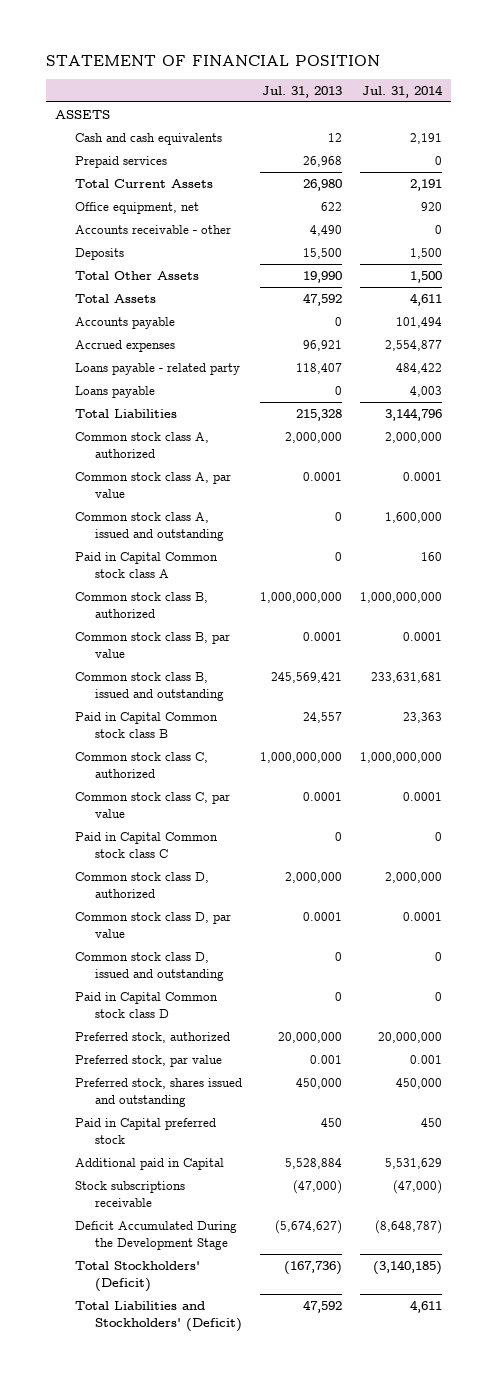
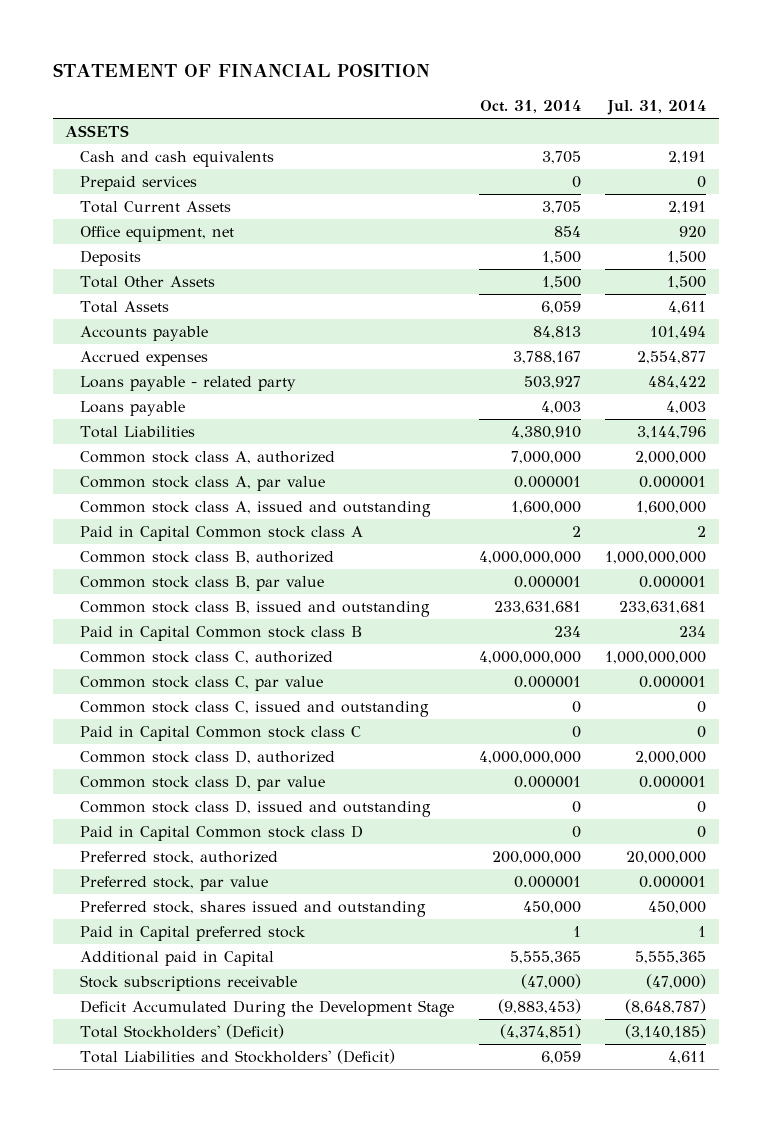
- | Jul. 31, 2013 | Jul. 31, 2014
+ | Oct. 31, 2014 | Jul. 31, 2014
- Accounts receivable - other | 4,490 | 0
- Common stock class A, par value | 0.0001 | 0.0001
+ Common stock class A, par value | 0.000001 | 0.000001
- Paid in Capital Common stock class A | 0 | 160
+ Paid in Capital Common stock class A | 2 | 2
- Common stock class B, par value | 0.0001 | 0.0001
+ Common stock class B, par value | 0.000001 | 0.000001
- Paid in Capital Common stock class B | 24,557 | 23,363
+ Paid in Capital Common stock class B | 234 | 234
- Common stock class C, par value | 0.0001 | 0.0001
+ Common stock class C, par value | 0.000001 | 0.000001
+ Common stock class C, issued and outstanding | 0 | 0
- Common stock class D, par value | 0.0001 | 0.0001
+ Common stock class D, par value | 0.000001 | 0.000001
- Preferred stock, par value | 0.001 | 0.001
+ Preferred stock, par value | 0.000001 | 0.000001
- Paid in Capital preferred stock | 450 | 450
- Additional paid in Capital | 5,528,884 | 5,531,629
+ Paid in Capital preferred stock | 1 | 1
+ Additional paid in Capital | 5,555,365 | 5,555,365

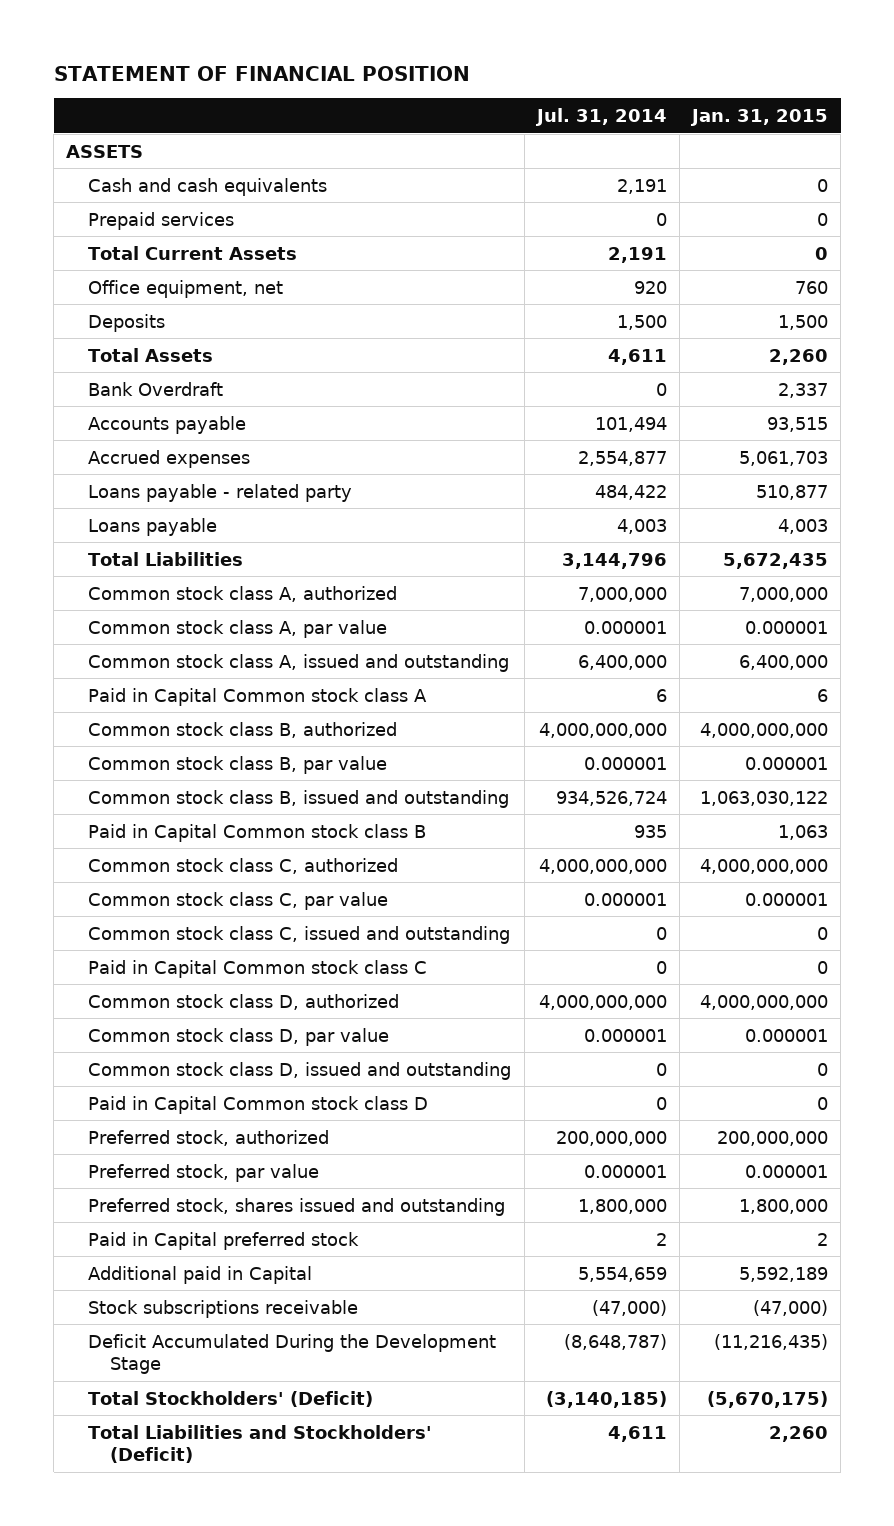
- | Oct. 31, 2014 | Jul. 31, 2014
+ | Jul. 31, 2014 | Jan. 31, 2015
- Total Other Assets | 1,500 | 1,500
+ Bank Overdraft | 0 | 2,337
- Common stock class A, authorized | 7,000,000 | 2,000,000
+ Common stock class A, authorized | 7,000,000 | 7,000,000
- Common stock class A, issued and outstanding | 1,600,000 | 1,600,000
- Paid in Capital Common stock class A | 2 | 2
- Common stock class B, authorized | 4,000,000,000 | 1,000,000,000
+ Common stock class A, issued and outstanding | 6,400,000 | 6,400,000
+ Paid in Capital Common stock class A | 6 | 6
+ Common stock class B, authorized | 4,000,000,000 | 4,000,000,000
- Common stock class B, issued and outstanding | 233,631,681 | 233,631,681
- Paid in Capital Common stock class B | 234 | 234
- Common stock class C, authorized | 4,000,000,000 | 1,000,000,000
+ Common stock class B, issued and outstanding | 934,526,724 | 1,063,030,122
+ Paid in Capital Common stock class B | 935 | 1,063
+ Common stock class C, authorized | 4,000,000,000 | 4,000,000,000
- Common stock class D, authorized | 4,000,000,000 | 2,000,000
+ Common stock class D, authorized | 4,000,000,000 | 4,000,000,000
- Preferred stock, authorized | 200,000,000 | 20,000,000
+ Preferred stock, authorized | 200,000,000 | 200,000,000
- Preferred stock, shares issued and outstanding | 450,000 | 450,000
- Paid in Capital preferred stock | 1 | 1
- Additional paid in Capital | 5,555,365 | 5,555,365
+ Preferred stock, shares issued and outstanding | 1,800,000 | 1,800,000
+ Paid in Capital preferred stock | 2 | 2
+ Additional paid in Capital | 5,554,659 | 5,592,189

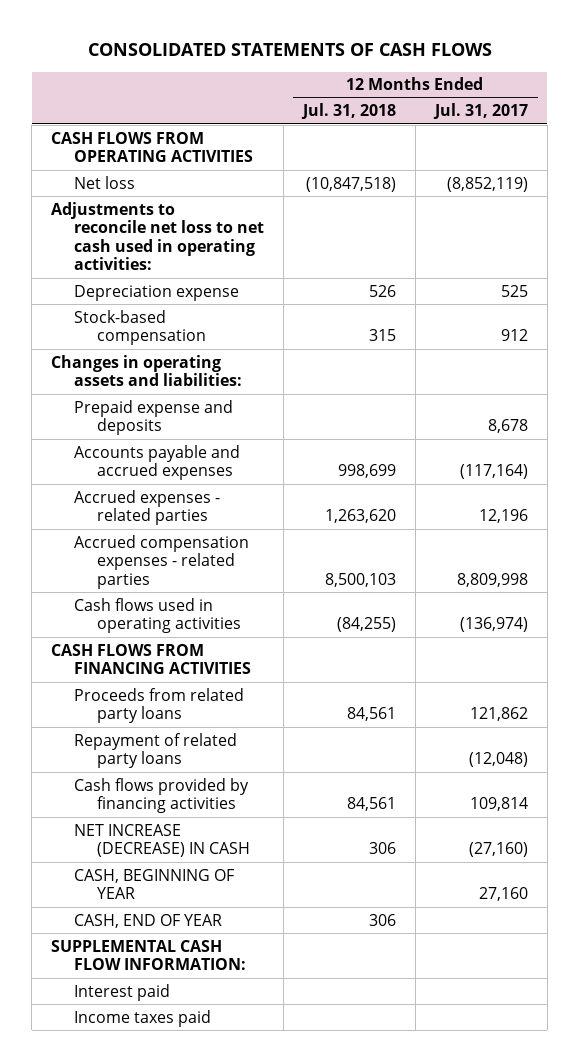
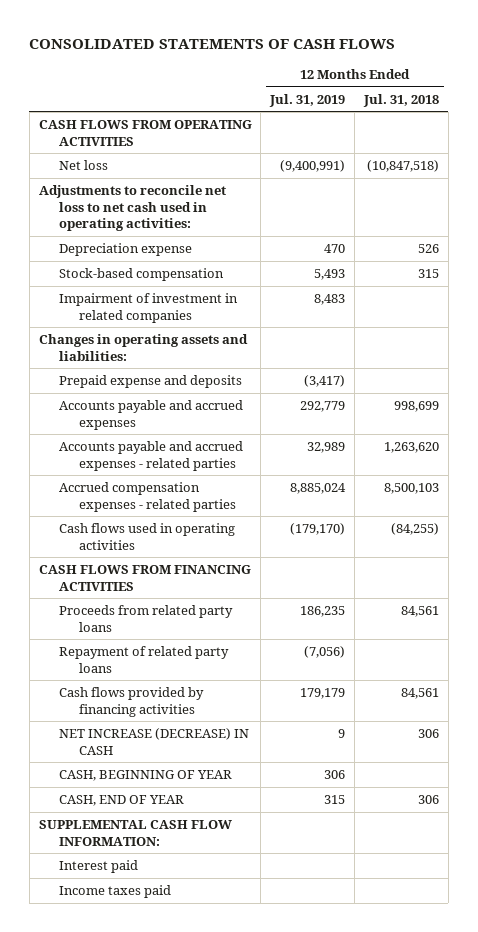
- | 12 Months Ended Jul. 31, 2018 | 12 Months Ended Jul. 31, 2017
+ | 12 Months Ended Jul. 31, 2019 | 12 Months Ended Jul. 31, 2018
+ Impairment of investment in related companies | 8,483 |
- Accrued expenses - related parties | 1,263,620 | 12,196
+ Accounts payable and accrued expenses - related parties | 32,989 | 1,263,620

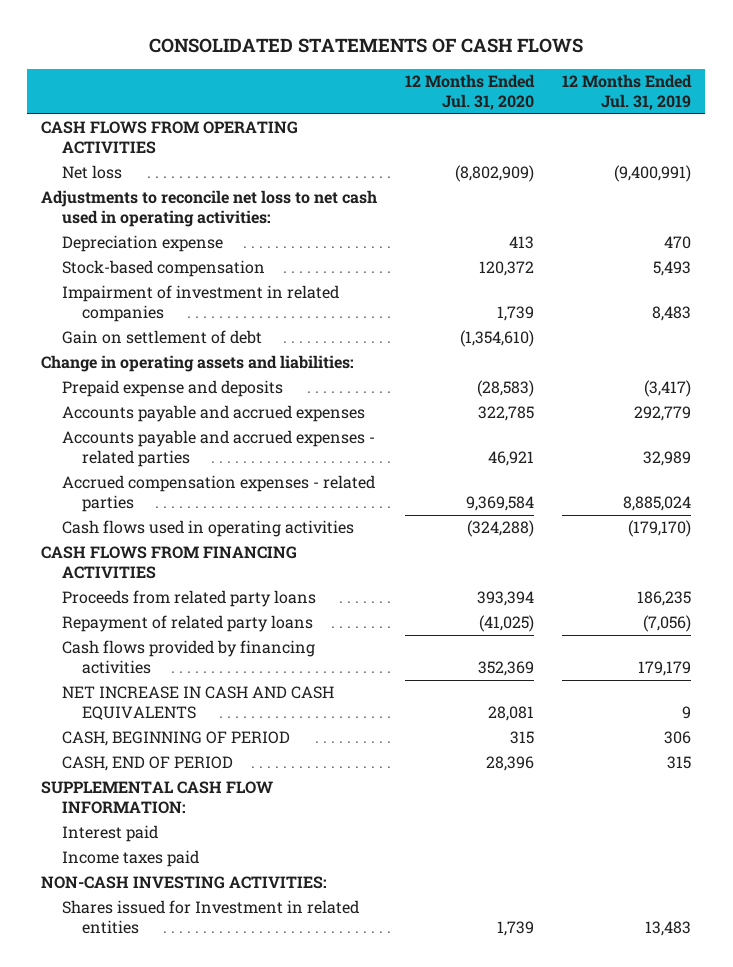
- | 12 Months Ended Jul. 31, 2019 | 12 Months Ended Jul. 31, 2018
+ | 12 Months Ended Jul. 31, 2020 | 12 Months Ended Jul. 31, 2019
- Changes in operating assets and liabilities:
+ Gain on settlement of debt | (1,354,610) |
+ Change in operating assets and liabilities:
- NET INCREASE (DECREASE) IN CASH | 9 | 306
- CASH, BEGINNING OF YEAR | 306 |
- CASH, END OF YEAR | 315 | 306
+ NET INCREASE IN CASH AND CASH EQUIVALENTS | 28,081 | 9
+ CASH, BEGINNING OF PERIOD | 315 | 306
+ CASH, END OF PERIOD | 28,396 | 315
+ NON-CASH INVESTING ACTIVITIES:
+ Shares issued for Investment in related entities | 1,739 | 13,483

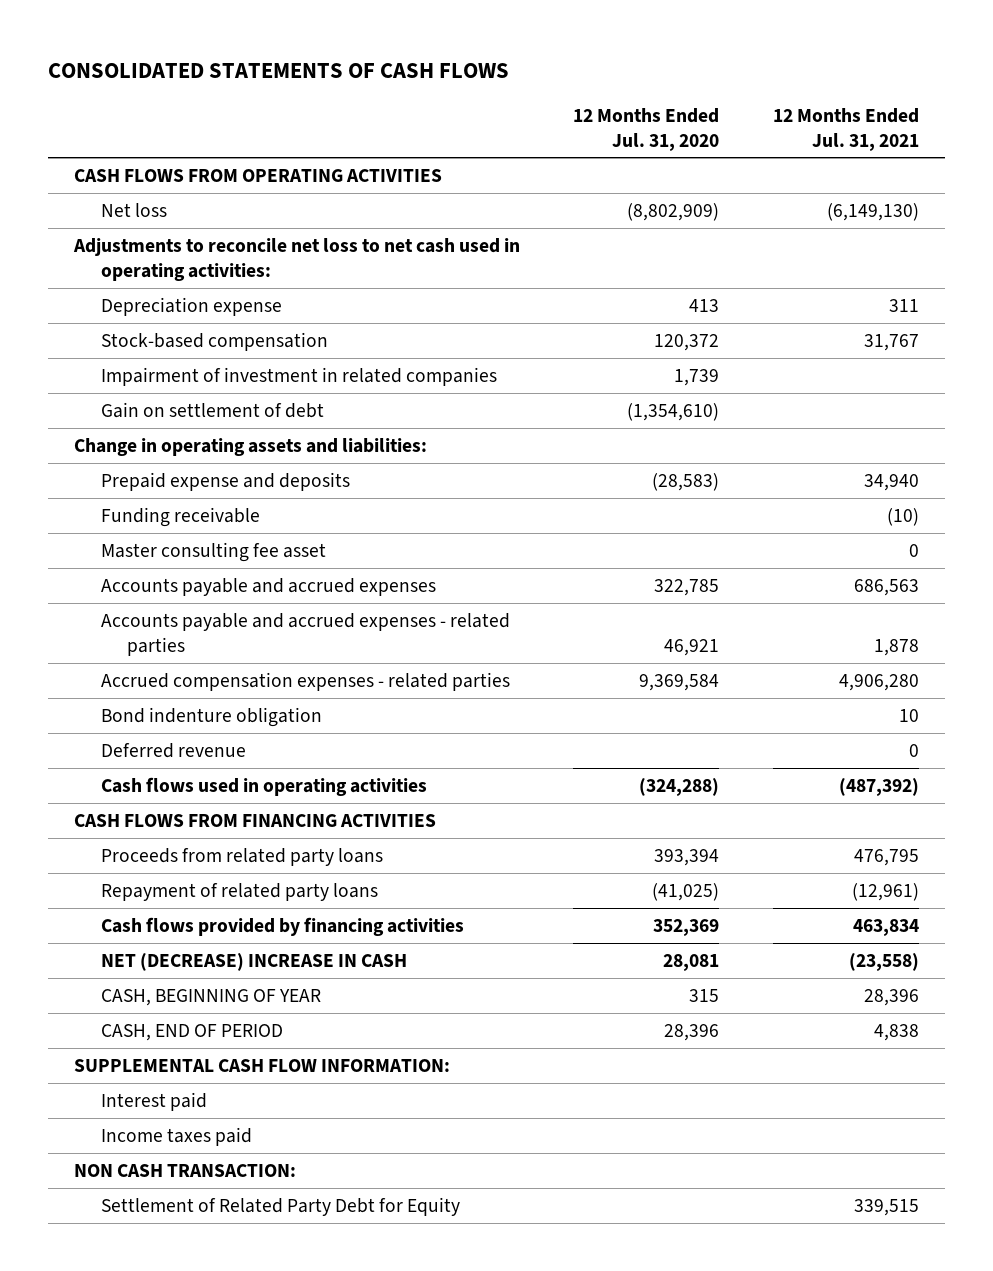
- | 12 Months Ended Jul. 31, 2020 | 12 Months Ended Jul. 31, 2019
+ | 12 Months Ended Jul. 31, 2020 | 12 Months Ended Jul. 31, 2021
+ Funding receivable | | (10)
+ Master consulting fee asset | | 0
+ Bond indenture obligation | | 10
+ Deferred revenue | | 0
- NET INCREASE IN CASH AND CASH EQUIVALENTS | 28,081 | 9
- CASH, BEGINNING OF PERIOD | 315 | 306
+ NET (DECREASE) INCREASE IN CASH | 28,081 | (23,558)
+ CASH, BEGINNING OF YEAR | 315 | 28,396
- NON-CASH INVESTING ACTIVITIES:
- Shares issued for Investment in related entities | 1,739 | 13,483
+ NON CASH TRANSACTION:
+ Settlement of Related Party Debt for Equity | | 339,515

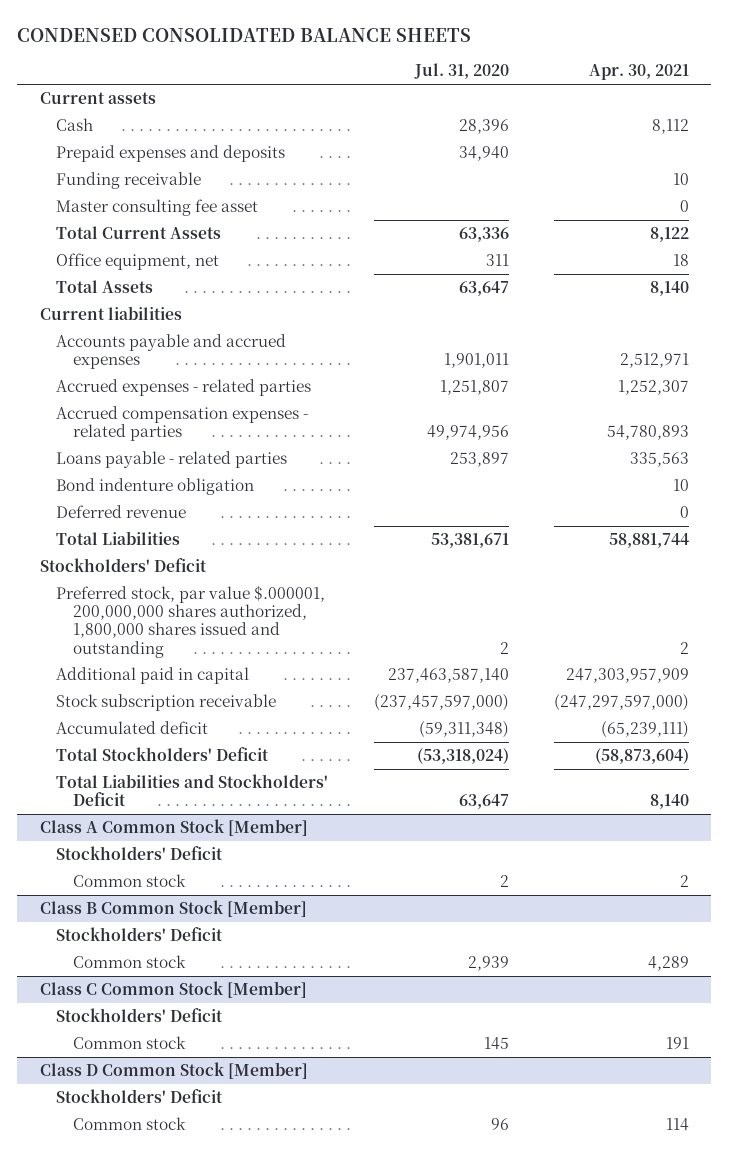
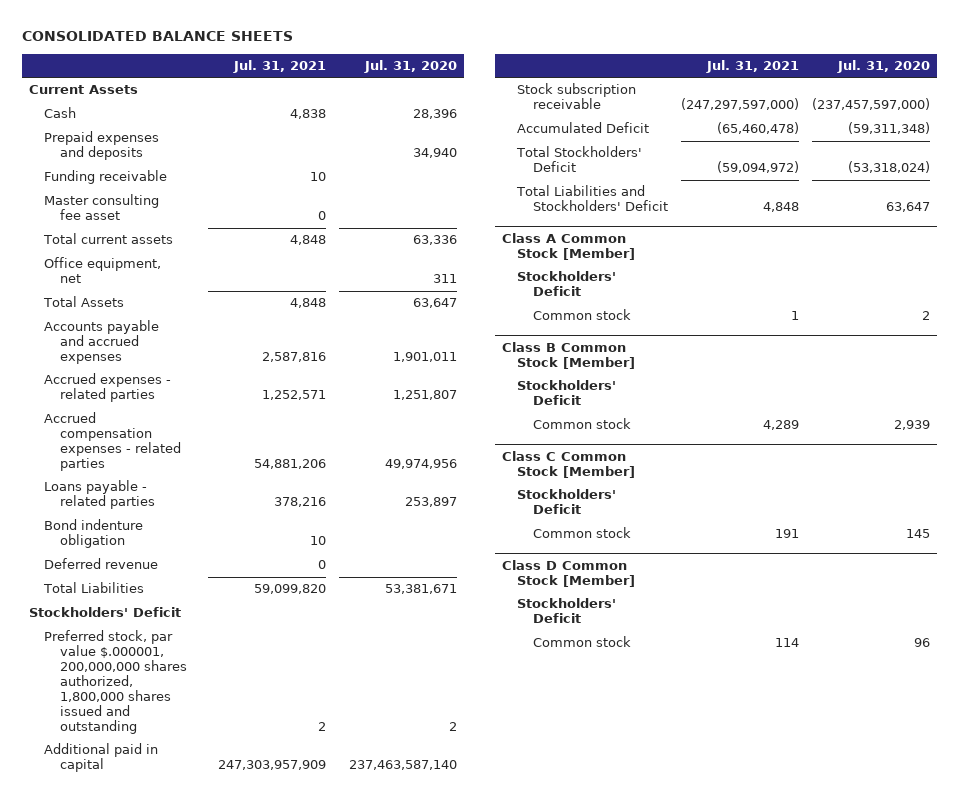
- CONDENSED CONSOLIDATED BALANCE SHEETS
+ CONSOLIDATED BALANCE SHEETS
- | Jul. 31, 2020 | Apr. 30, 2021
+ | Jul. 31, 2021 | Jul. 31, 2020
- Current assets
+ Current Assets
- Total Current Assets | 63,336 | 8,122
+ Total current assets | 4,848 | 63,336
- Current liabilities
- Accumulated deficit | (59,311,348) | (65,239,111)
+ Accumulated Deficit | (65,460,478) | (59,311,348)

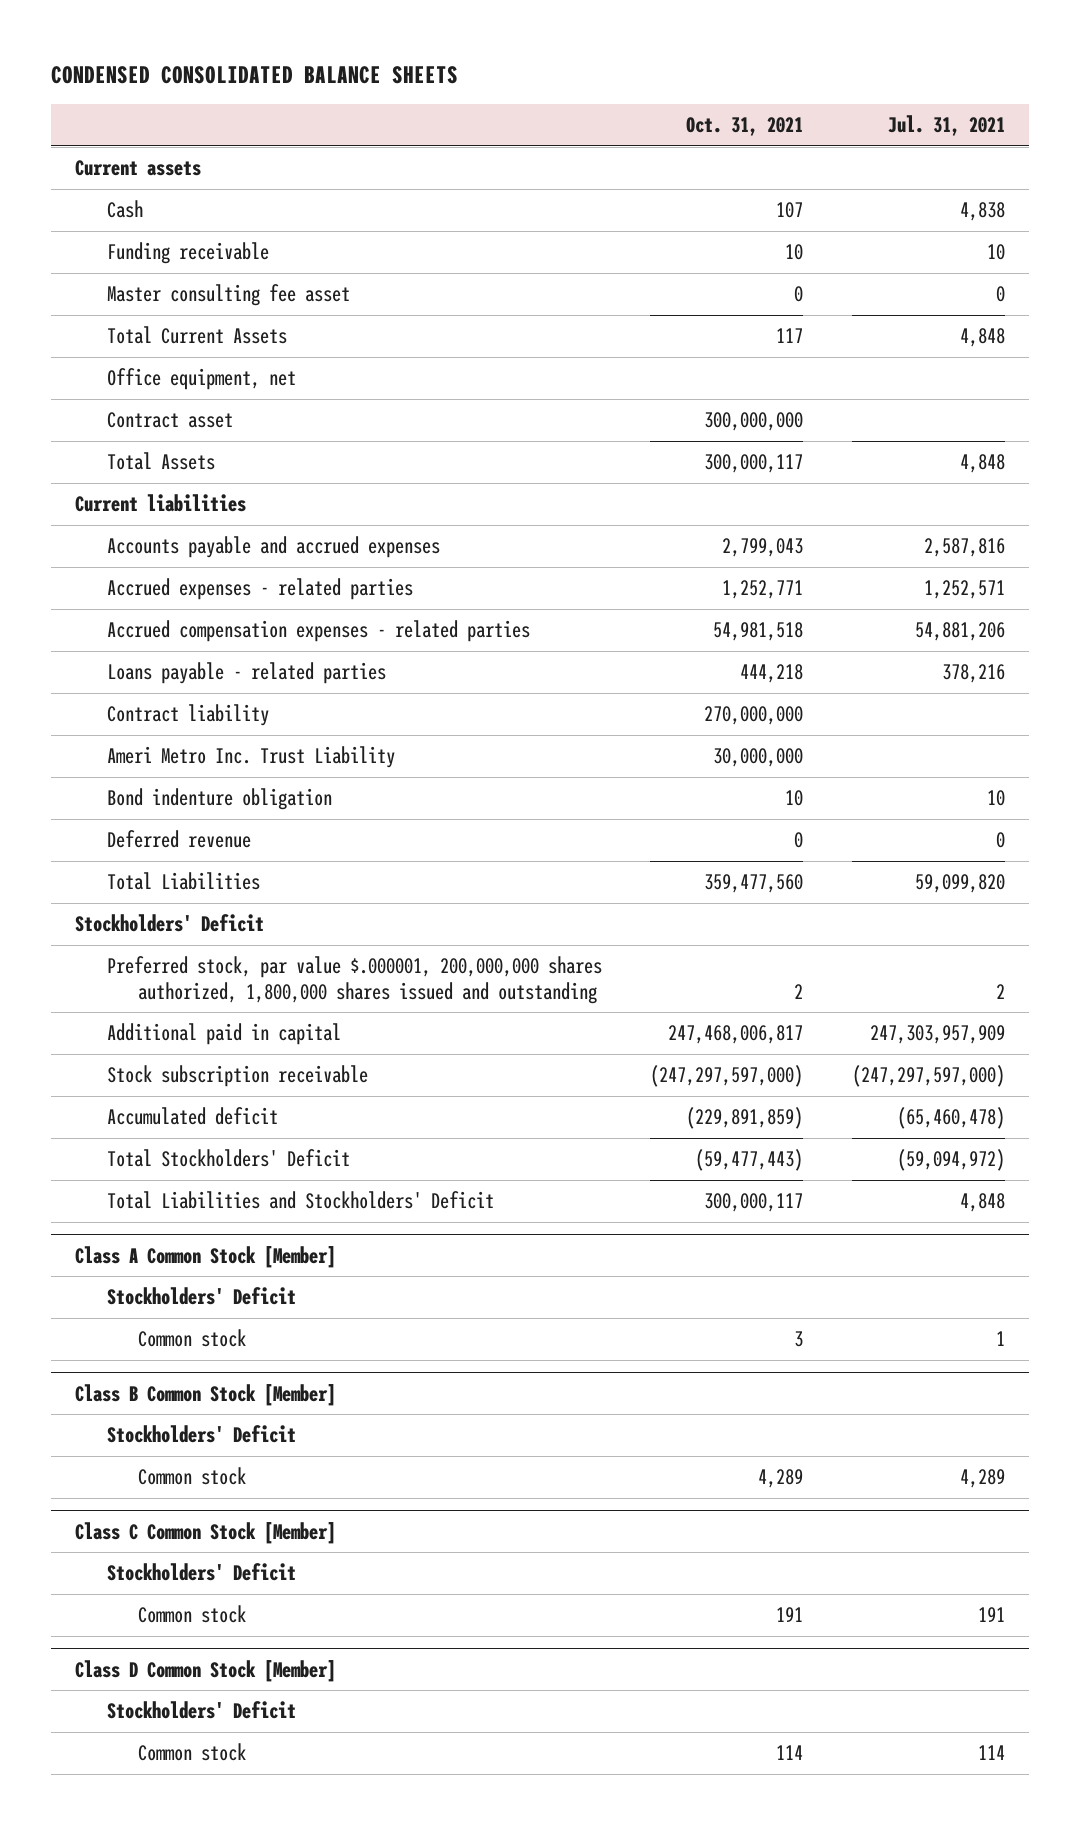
- CONSOLIDATED BALANCE SHEETS
+ CONDENSED CONSOLIDATED BALANCE SHEETS
- | Jul. 31, 2021 | Jul. 31, 2020
+ | Oct. 31, 2021 | Jul. 31, 2021
- Current Assets
+ Current assets
- Prepaid expenses and deposits | | 34,940
- Total current assets | 4,848 | 63,336
+ Total Current Assets | 117 | 4,848
+ Contract asset | 300,000,000 |
+ Current liabilities
+ Contract liability | 270,000,000 |
+ Ameri Metro Inc. Trust Liability | 30,000,000 |
- Accumulated Deficit | (65,460,478) | (59,311,348)
+ Accumulated deficit | (229,891,859) | (65,460,478)

